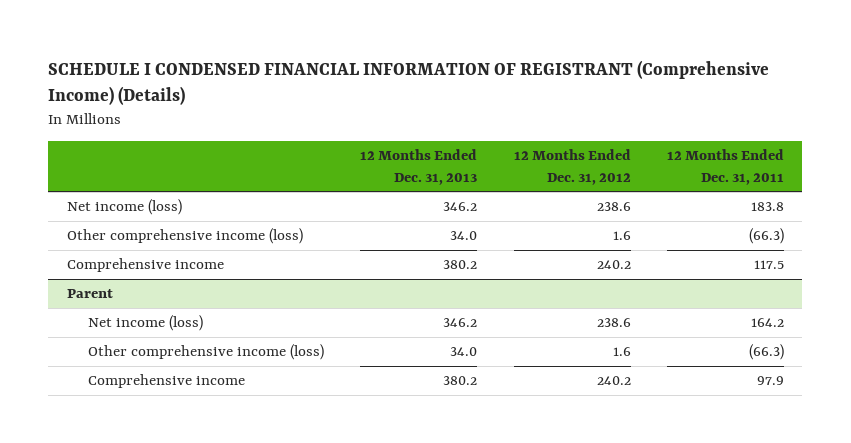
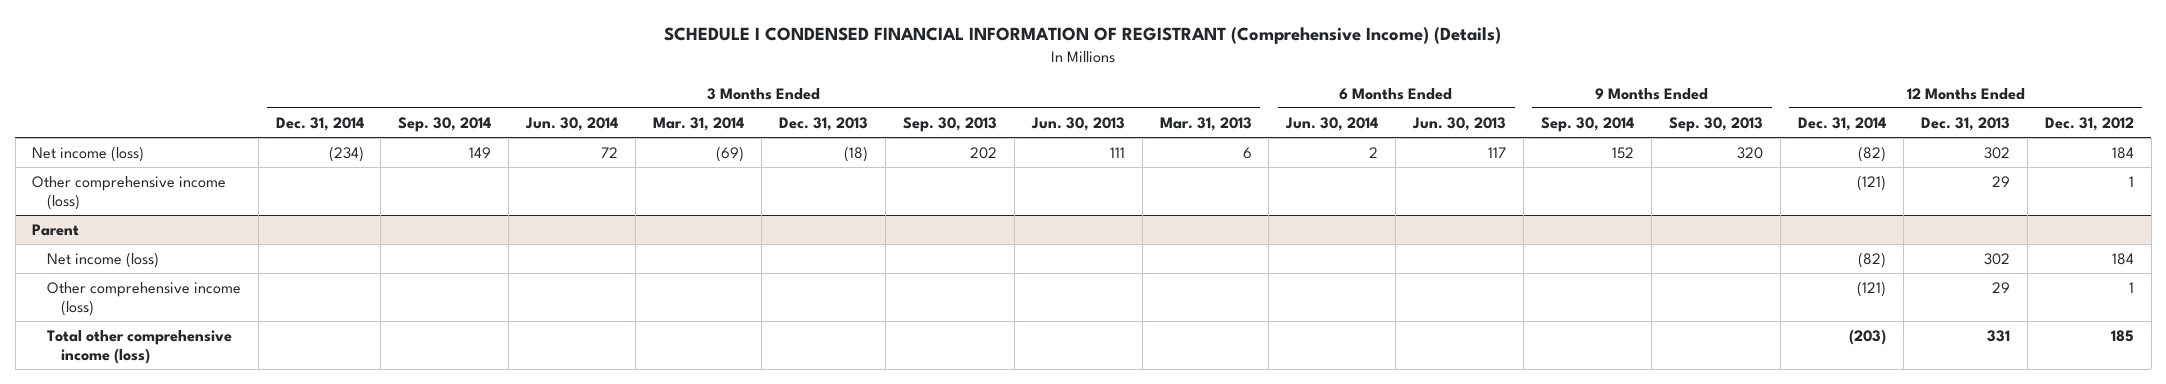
- | 12 Months Ended Dec. 31, 2013 | 12 Months Ended Dec. 31, 2012 | 12 Months Ended Dec. 31, 2011
+ | 3 Months Ended Dec. 31, 2014 | 3 Months Ended Sep. 30, 2014 | 3 Months Ended Jun. 30, 2014 | 3 Months Ended Mar. 31, 2014 | 3 Months Ended Dec. 31, 2013 | 3 Months Ended Sep. 30, 2013 | 3 Months Ended Jun. 30, 2013 | 3 Months Ended Mar. 31, 2013 | 6 Months Ended Jun. 30, 2014 | 6 Months Ended Jun. 30, 2013 | 9 Months Ended Sep. 30, 2014 | 9 Months Ended Sep. 30, 2013 | 12 Months Ended Dec. 31, 2014 | 12 Months Ended Dec. 31, 2013 | 12 Months Ended Dec. 31, 2012
- Net income (loss) | 346.2 | 238.6 | 183.8
- Other comprehensive income (loss) | 34.0 | 1.6 | (66.3)
- Comprehensive income | 380.2 | 240.2 | 117.5
+ Net income (loss) | (234) | 149 | 72 | (69) | (18) | 202 | 111 | 6 | 2 | 117 | 152 | 320 | (82) | 302 | 184
+ Other comprehensive income (loss) | | | | | | | | | | | | | (121) | 29 | 1
@ Parent
- Net income (loss) | 346.2 | 238.6 | 164.2
- Other comprehensive income (loss) | 34.0 | 1.6 | (66.3)
- Comprehensive income | 380.2 | 240.2 | 97.9
+ Net income (loss) | | | | | | | | | | | | | (82) | 302 | 184
+ Other comprehensive income (loss) | | | | | | | | | | | | | (121) | 29 | 1
+ Total other comprehensive income (loss) | | | | | | | | | | | | | (203) | 331 | 185

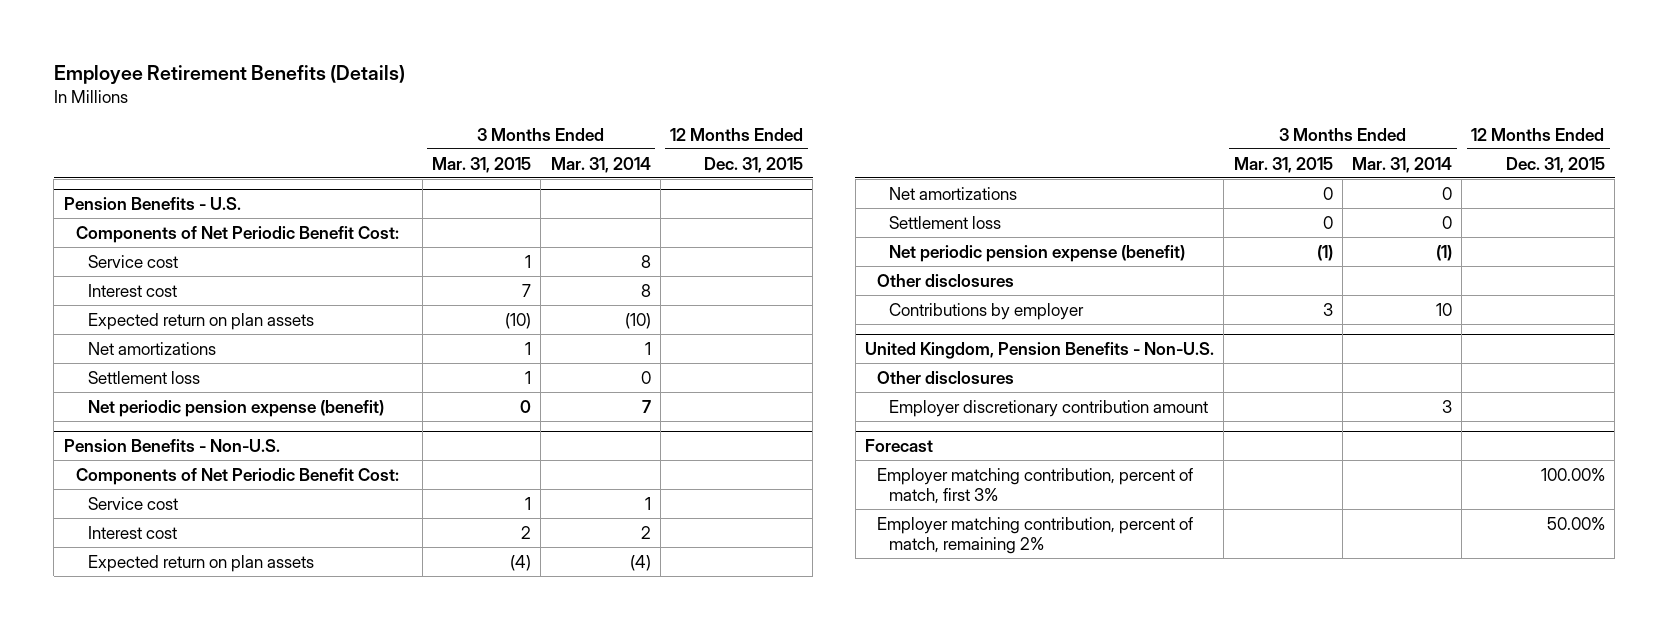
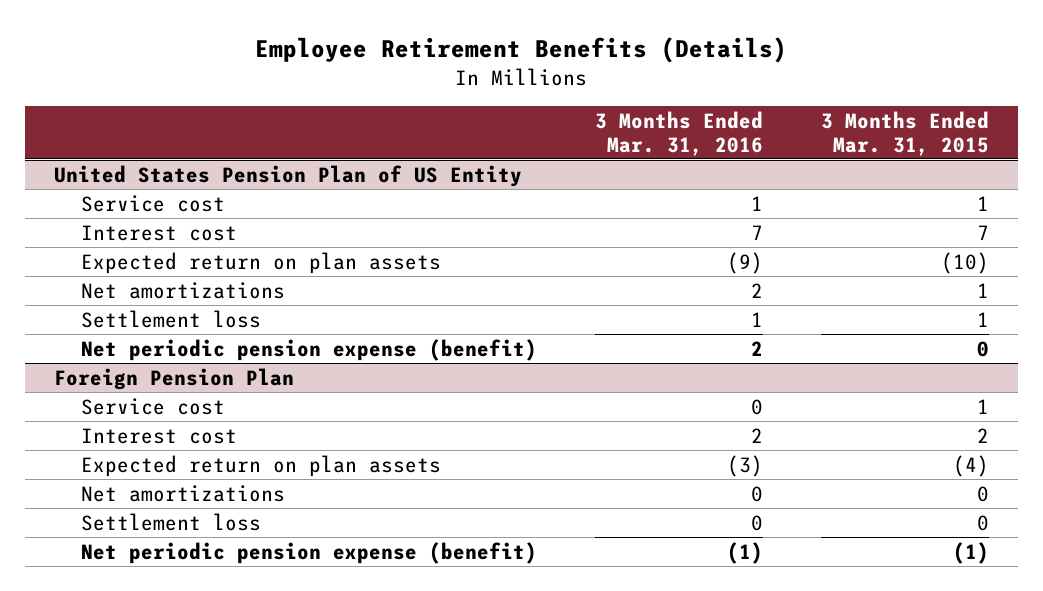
- | 3 Months Ended Mar. 31, 2015 | 3 Months Ended Mar. 31, 2014 | 12 Months Ended Dec. 31, 2015
+ | 3 Months Ended Mar. 31, 2016 | 3 Months Ended Mar. 31, 2015
- Pension Benefits - U.S.
- Components of Net Periodic Benefit Cost:
+ United States Pension Plan of US Entity
- Pension Benefits - Non-U.S.
- Components of Net Periodic Benefit Cost:
+ Foreign Pension Plan
- Other disclosures
- Contributions by employer | 3 | 10 |
- United Kingdom, Pension Benefits - Non-U.S.
- Other disclosures
- Employer discretionary contribution amount | | 3 |
- Forecast
- Employer matching contribution, percent of match, first 3% | | | 100.00%
- Employer matching contribution, percent of match, remaining 2% | | | 50.00%

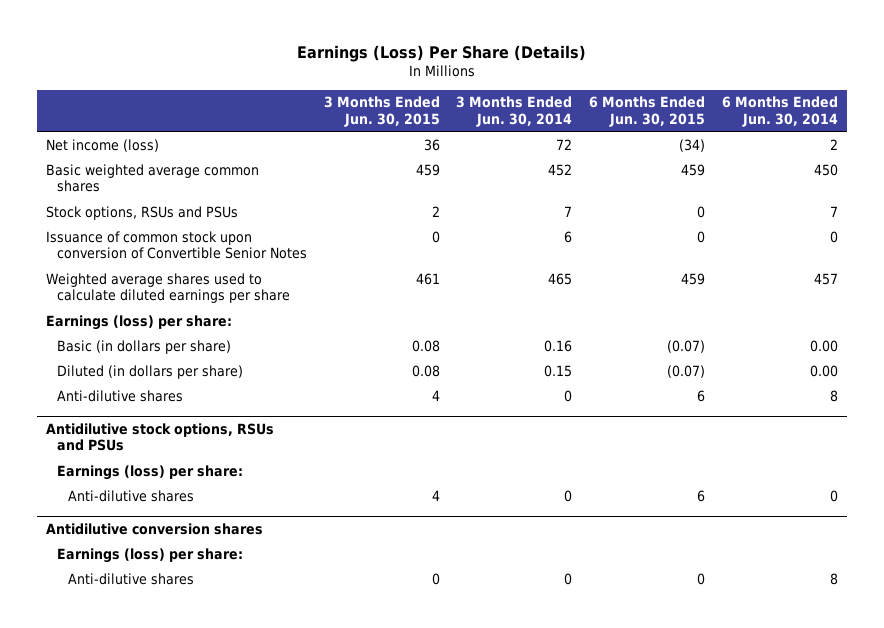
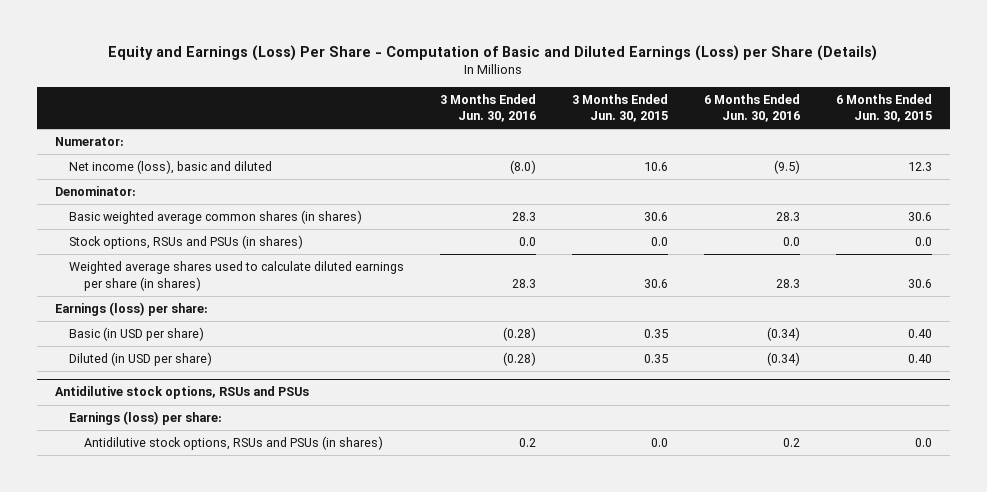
- Earnings (Loss) Per Share (Details)
+ Equity and Earnings (Loss) Per Share - Computation of Basic and Diluted Earnings (Loss) per Share (Details)
- | 3 Months Ended Jun. 30, 2015 | 3 Months Ended Jun. 30, 2014 | 6 Months Ended Jun. 30, 2015 | 6 Months Ended Jun. 30, 2014
+ | 3 Months Ended Jun. 30, 2016 | 3 Months Ended Jun. 30, 2015 | 6 Months Ended Jun. 30, 2016 | 6 Months Ended Jun. 30, 2015
- Net income (loss) | 36 | 72 | (34) | 2
- Basic weighted average common shares | 459 | 452 | 459 | 450
- Stock options, RSUs and PSUs | 2 | 7 | 0 | 7
- Issuance of common stock upon conversion of Convertible Senior Notes | 0 | 6 | 0 | 0
- Weighted average shares used to calculate diluted earnings per share | 461 | 465 | 459 | 457
+ Numerator:
+ Net income (loss), basic and diluted | (8.0) | 10.6 | (9.5) | 12.3
+ Denominator:
+ Basic weighted average common shares (in shares) | 28.3 | 30.6 | 28.3 | 30.6
+ Stock options, RSUs and PSUs (in shares) | 0.0 | 0.0 | 0.0 | 0.0
+ Weighted average shares used to calculate diluted earnings per share (in shares) | 28.3 | 30.6 | 28.3 | 30.6
- Basic (in dollars per share) | 0.08 | 0.16 | (0.07) | 0.00
- Diluted (in dollars per share) | 0.08 | 0.15 | (0.07) | 0.00
- Anti-dilutive shares | 4 | 0 | 6 | 8
+ Basic (in USD per share) | (0.28) | 0.35 | (0.34) | 0.40
+ Diluted (in USD per share) | (0.28) | 0.35 | (0.34) | 0.40
@ Antidilutive stock options, RSUs and PSUs
- Anti-dilutive shares | 4 | 0 | 6 | 0
- Antidilutive conversion shares
- Earnings (loss) per share:
- Anti-dilutive shares | 0 | 0 | 0 | 8
@ Antidilutive stock options, RSUs and PSUs
+ Antidilutive stock options, RSUs and PSUs (in shares) | 0.2 | 0.0 | 0.2 | 0.0

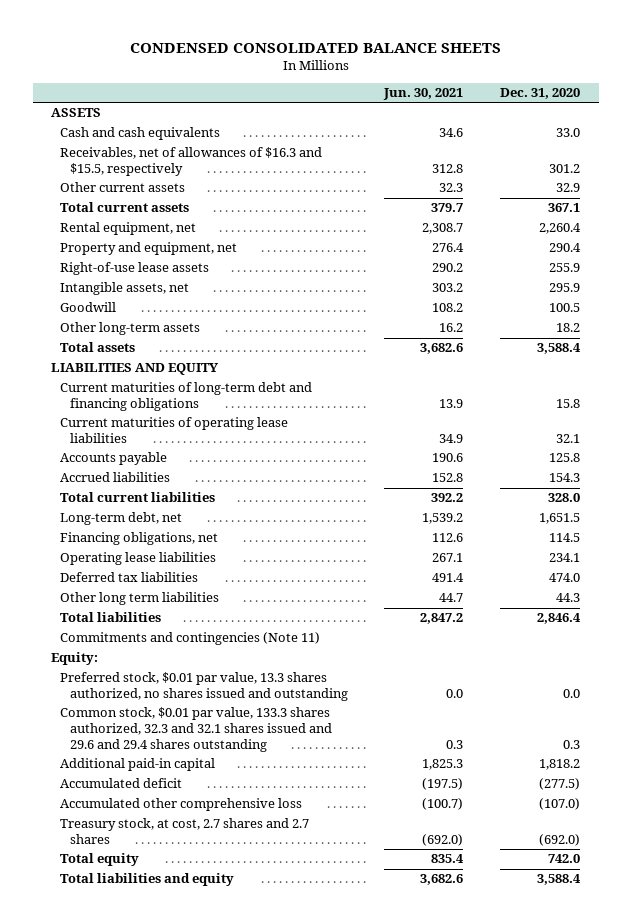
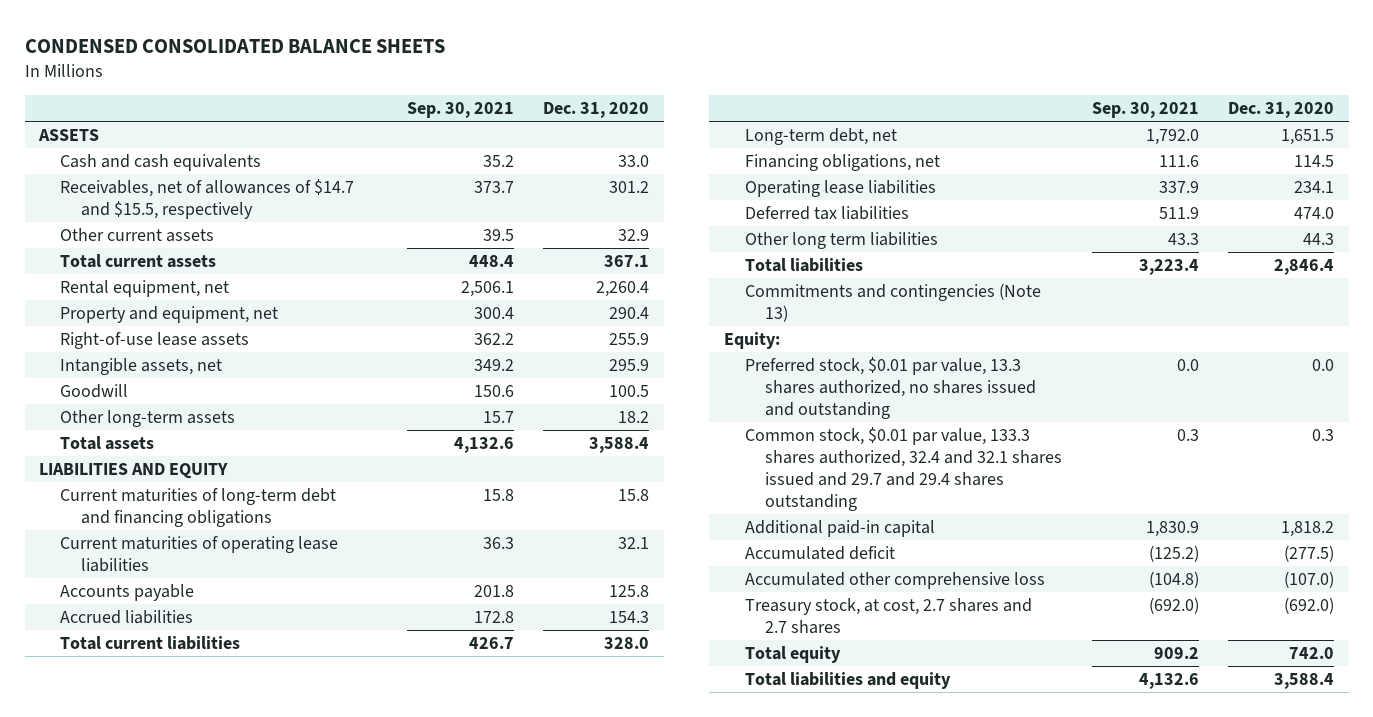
- | Jun. 30, 2021 | Dec. 31, 2020
+ | Sep. 30, 2021 | Dec. 31, 2020
- Receivables, net of allowances of $16.3 and $15.5, respectively | 312.8 | 301.2
+ Receivables, net of allowances of $14.7 and $15.5, respectively | 373.7 | 301.2
- Commitments and contingencies (Note 11)
+ Commitments and contingencies (Note 13)
- Common stock, $0.01 par value, 133.3 shares authorized, 32.3 and 32.1 shares issued and 29.6 and 29.4 shares outstanding | 0.3 | 0.3
+ Common stock, $0.01 par value, 133.3 shares authorized, 32.4 and 32.1 shares issued and 29.7 and 29.4 shares outstanding | 0.3 | 0.3

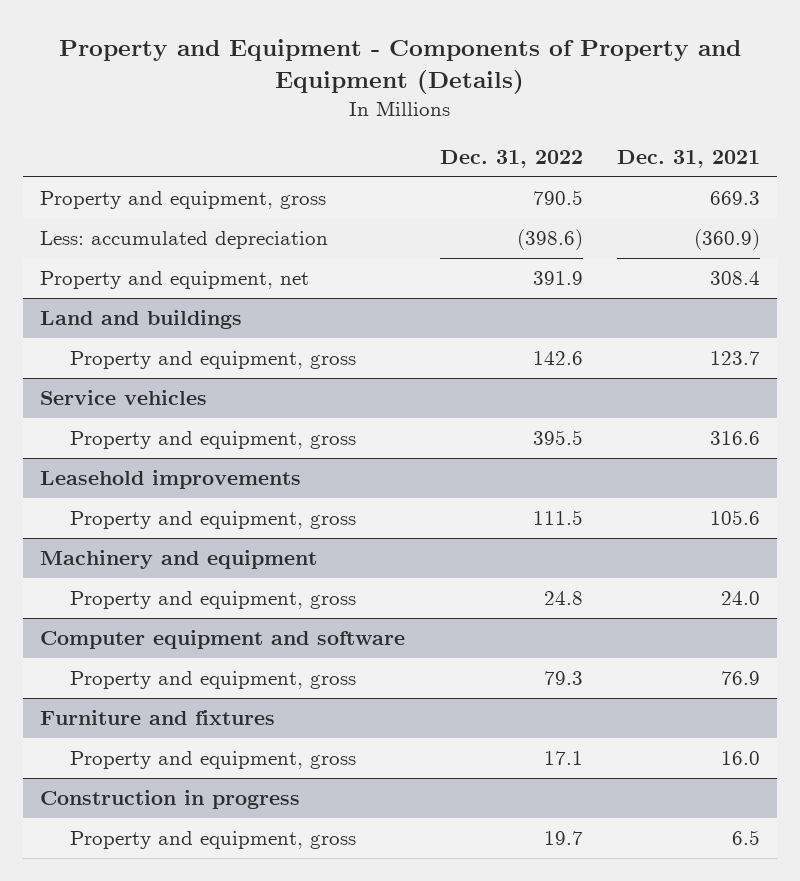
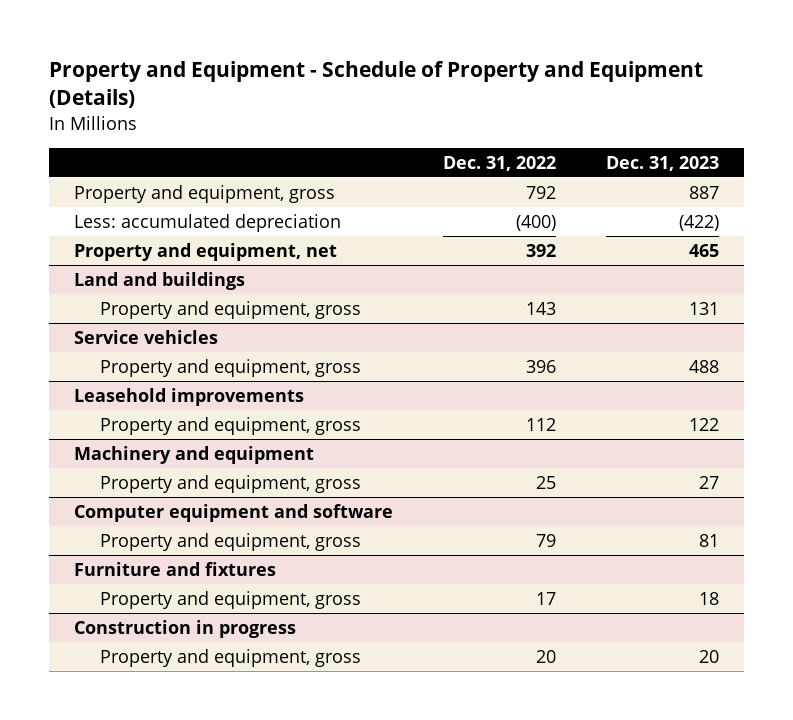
- Property and Equipment - Components of Property and Equipment (Details)
+ Property and Equipment - Schedule of Property and Equipment (Details)
- | Dec. 31, 2022 | Dec. 31, 2021
+ | Dec. 31, 2022 | Dec. 31, 2023
- Property and equipment, gross | 790.5 | 669.3
- Less: accumulated depreciation | (398.6) | (360.9)
- Property and equipment, net | 391.9 | 308.4
+ Property and equipment, gross | 792 | 887
+ Less: accumulated depreciation | (400) | (422)
+ Property and equipment, net | 392 | 465
@ Land and buildings
- Property and equipment, gross | 142.6 | 123.7
+ Property and equipment, gross | 143 | 131
@ Service vehicles
- Property and equipment, gross | 395.5 | 316.6
+ Property and equipment, gross | 396 | 488
@ Leasehold improvements
- Property and equipment, gross | 111.5 | 105.6
+ Property and equipment, gross | 112 | 122
@ Machinery and equipment
- Property and equipment, gross | 24.8 | 24.0
+ Property and equipment, gross | 25 | 27
@ Computer equipment and software
- Property and equipment, gross | 79.3 | 76.9
+ Property and equipment, gross | 79 | 81
@ Furniture and fixtures
- Property and equipment, gross | 17.1 | 16.0
+ Property and equipment, gross | 17 | 18
@ Construction in progress
- Property and equipment, gross | 19.7 | 6.5
+ Property and equipment, gross | 20 | 20

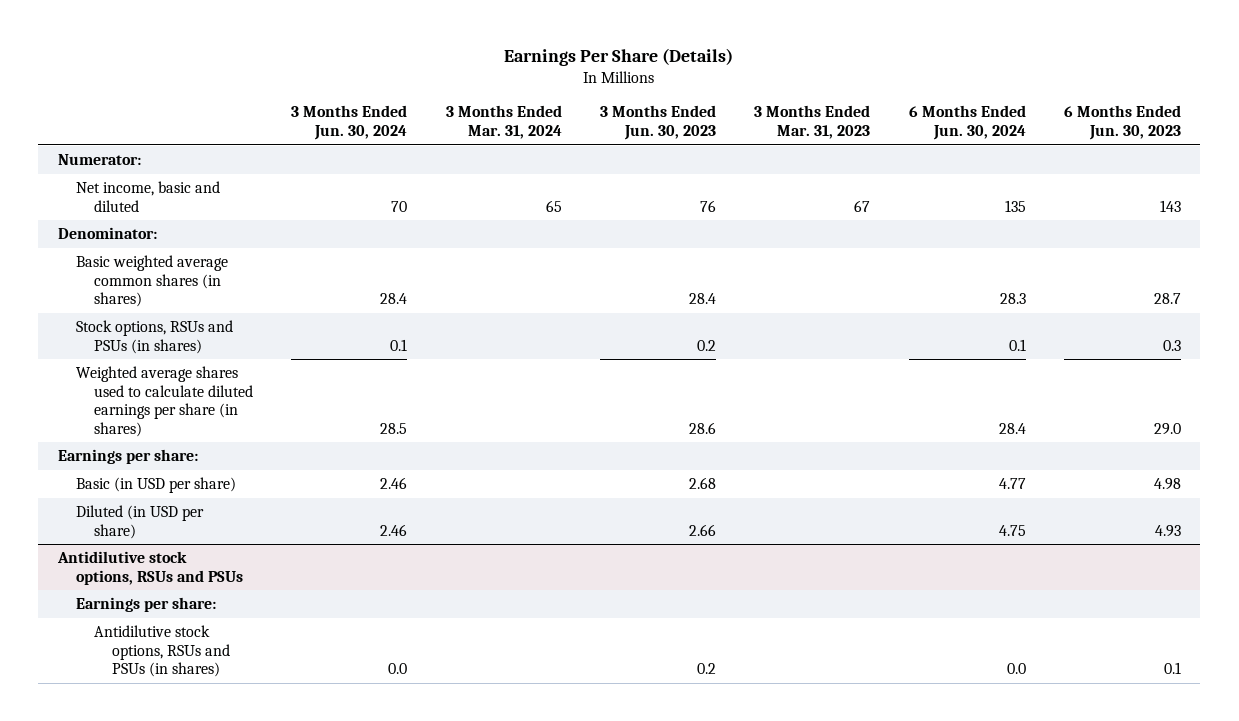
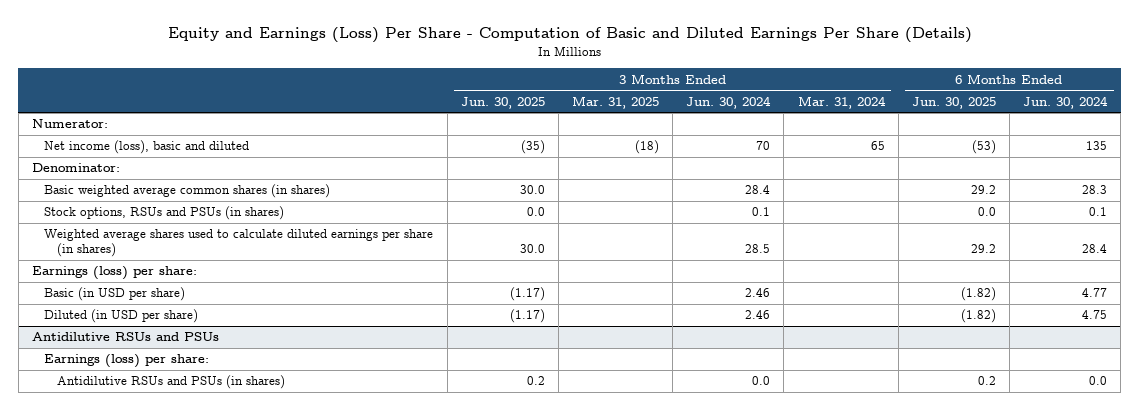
- Earnings Per Share (Details)
+ Equity and Earnings (Loss) Per Share - Computation of Basic and Diluted Earnings Per Share (Details)
- | 3 Months Ended Jun. 30, 2024 | 3 Months Ended Mar. 31, 2024 | 3 Months Ended Jun. 30, 2023 | 3 Months Ended Mar. 31, 2023 | 6 Months Ended Jun. 30, 2024 | 6 Months Ended Jun. 30, 2023
+ | 3 Months Ended Jun. 30, 2025 | 3 Months Ended Mar. 31, 2025 | 3 Months Ended Jun. 30, 2024 | 3 Months Ended Mar. 31, 2024 | 6 Months Ended Jun. 30, 2025 | 6 Months Ended Jun. 30, 2024
- Net income, basic and diluted | 70 | 65 | 76 | 67 | 135 | 143
+ Net income (loss), basic and diluted | (35) | (18) | 70 | 65 | (53) | 135
- Earnings per share:
+ Earnings (loss) per share:
- Antidilutive stock options, RSUs and PSUs
- Earnings per share:
- Antidilutive stock options, RSUs and PSUs (in shares) | 0.0 | | 0.2 | | 0.0 | 0.1
+ Antidilutive RSUs and PSUs
+ Earnings (loss) per share:
+ Antidilutive RSUs and PSUs (in shares) | 0.2 | | 0.0 | | 0.2 | 0.0

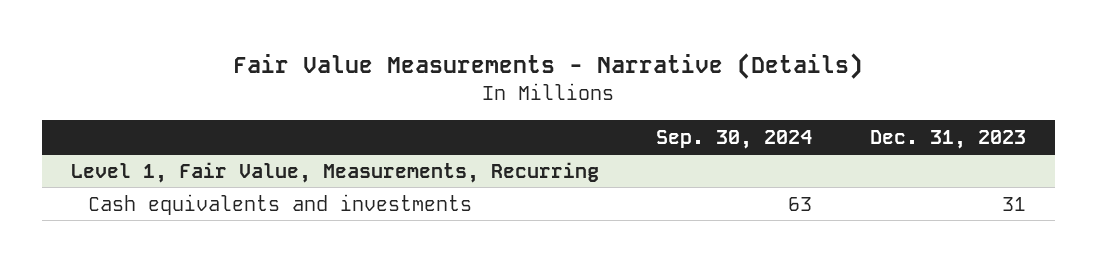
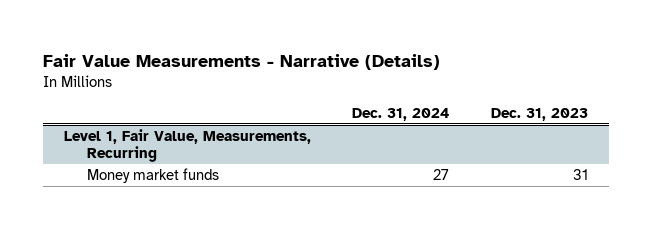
- | Sep. 30, 2024 | Dec. 31, 2023
+ | Dec. 31, 2024 | Dec. 31, 2023
@ Level 1, Fair Value, Measurements, Recurring
- Cash equivalents and investments | 63 | 31
+ Money market funds | 27 | 31

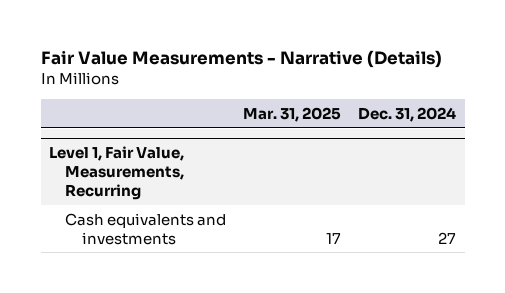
- | Dec. 31, 2024 | Dec. 31, 2023
+ | Mar. 31, 2025 | Dec. 31, 2024
@ Level 1, Fair Value, Measurements, Recurring
- Money market funds | 27 | 31
+ Cash equivalents and investments | 17 | 27

